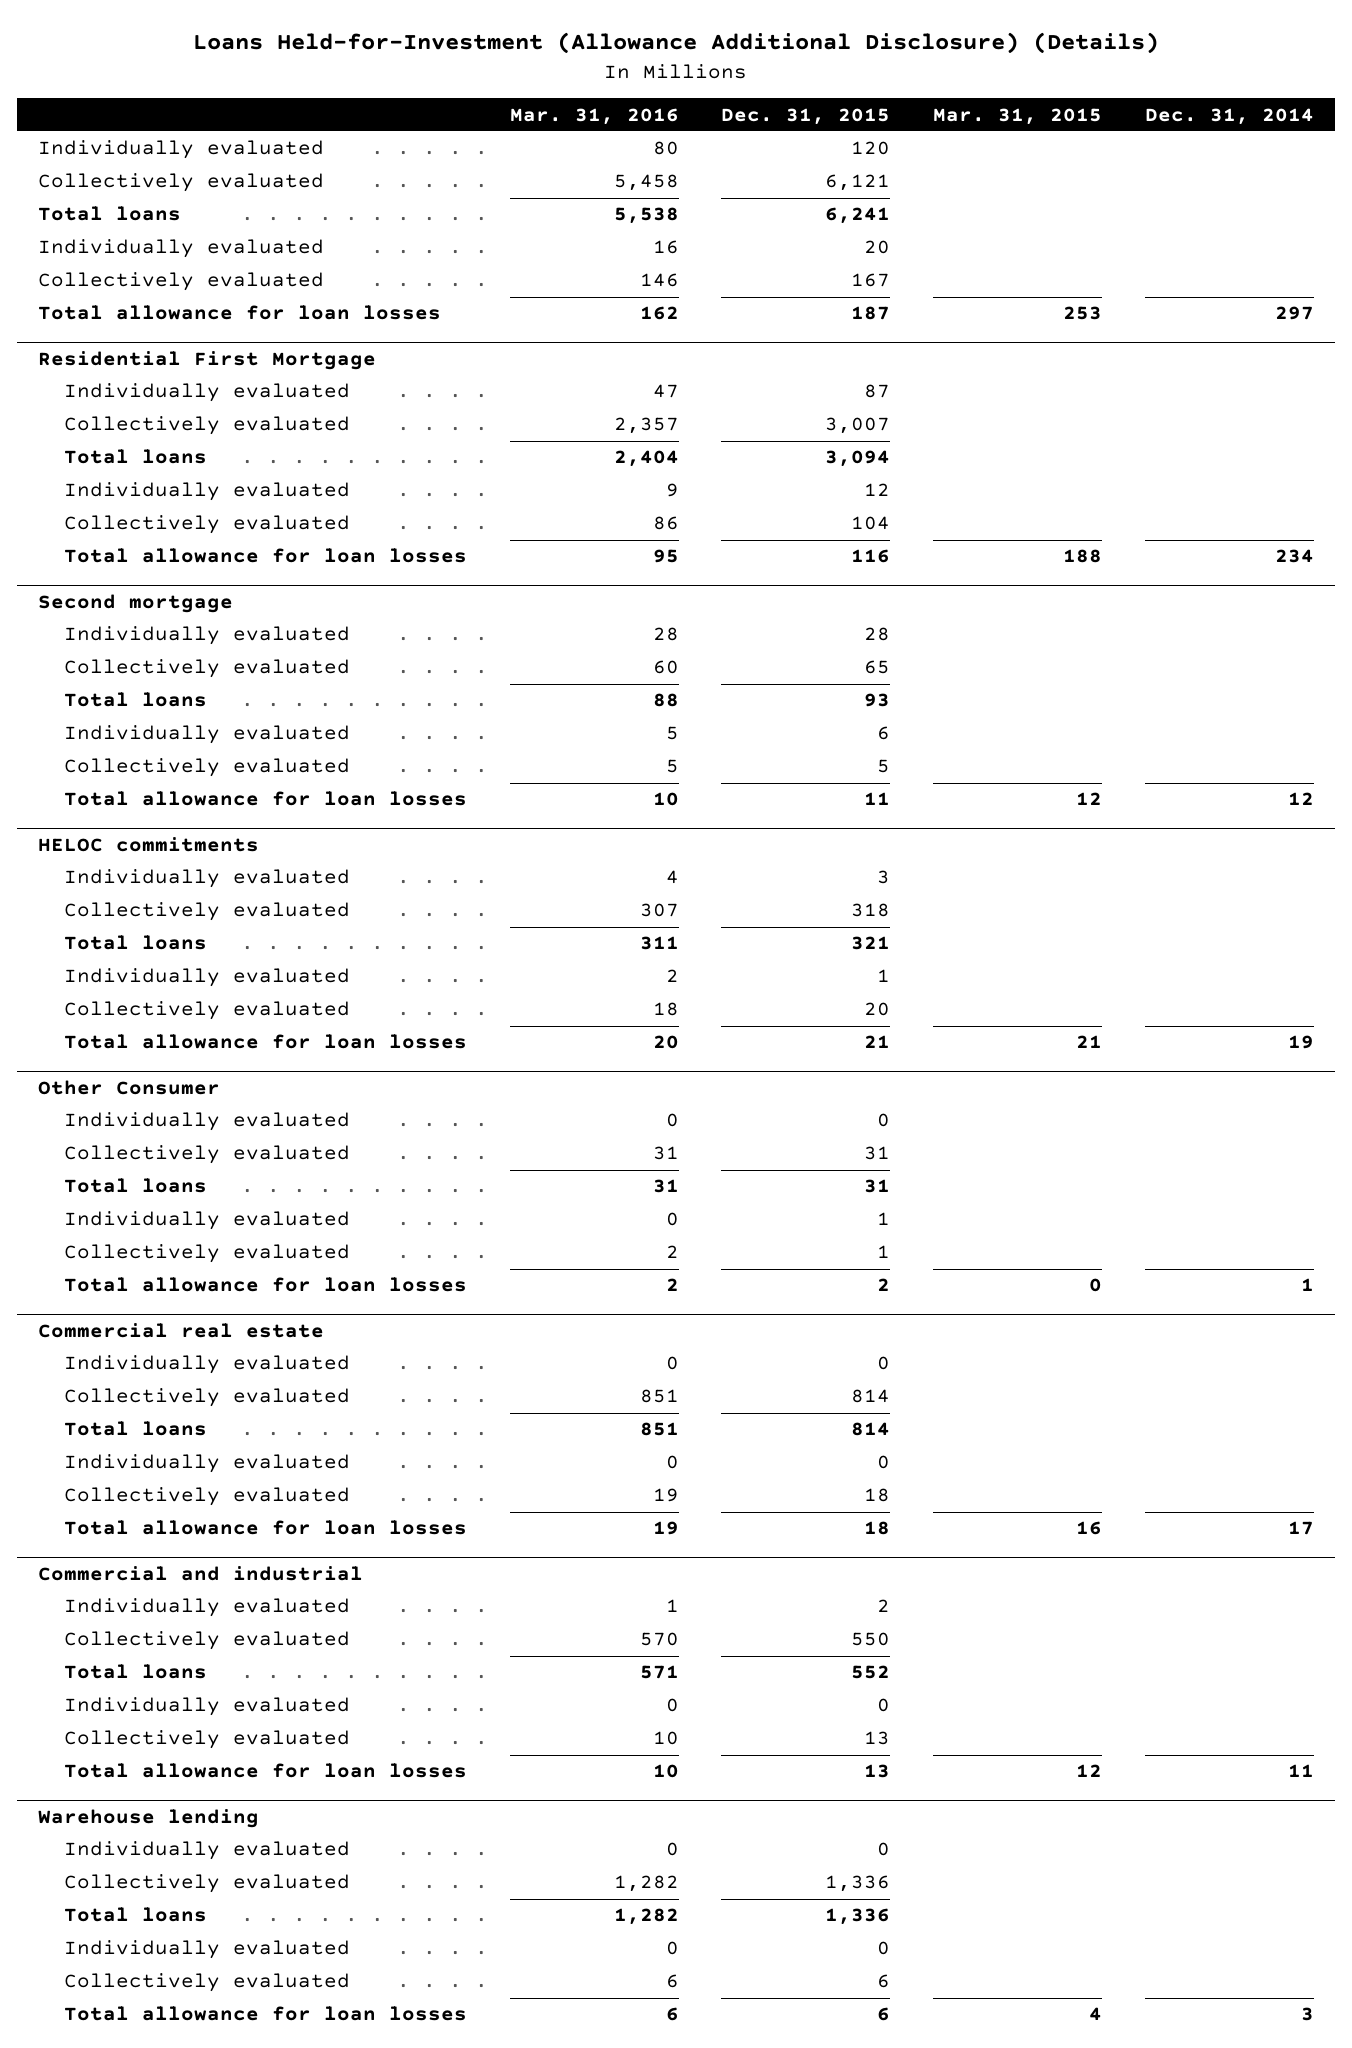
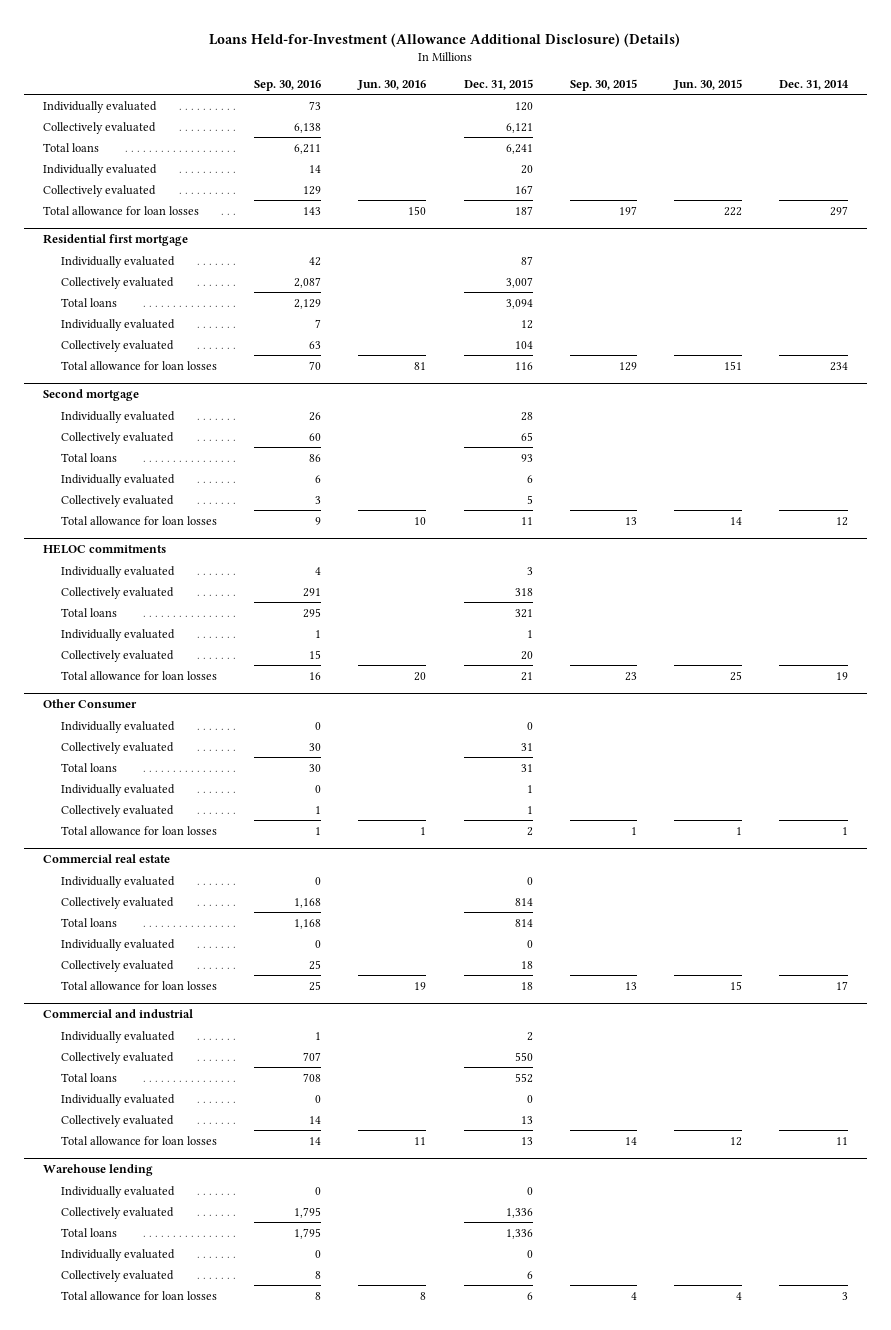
- | Mar. 31, 2016 | Dec. 31, 2015 | Mar. 31, 2015 | Dec. 31, 2014
+ | Sep. 30, 2016 | Jun. 30, 2016 | Dec. 31, 2015 | Sep. 30, 2015 | Jun. 30, 2015 | Dec. 31, 2014
- Residential First Mortgage
+ Residential first mortgage

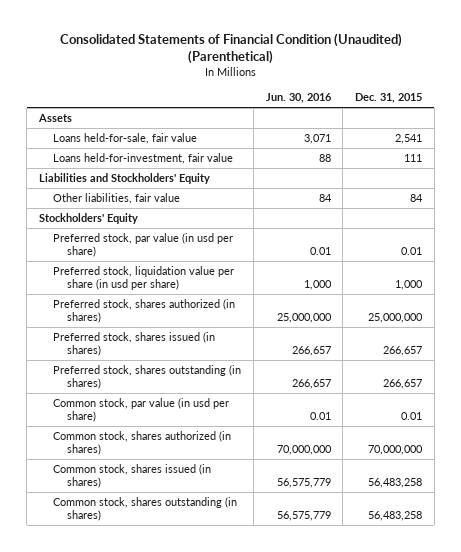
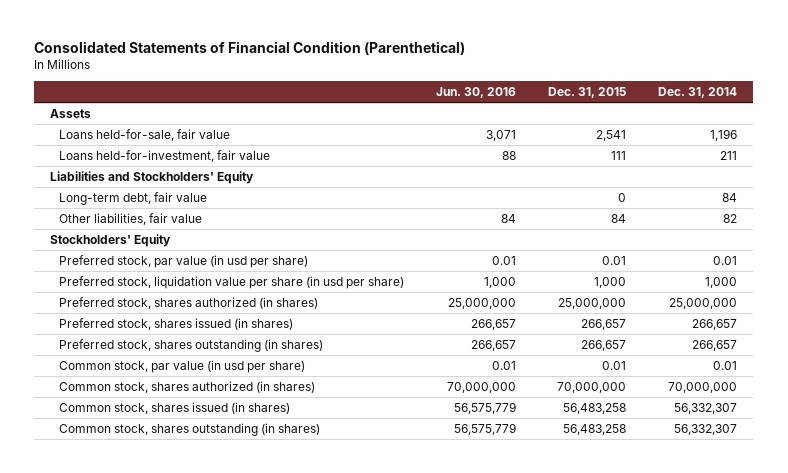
- Consolidated Statements of Financial Condition (Unaudited) (Parenthetical)
+ Consolidated Statements of Financial Condition (Parenthetical)
- | Jun. 30, 2016 | Dec. 31, 2015
+ | Jun. 30, 2016 | Dec. 31, 2015 | Dec. 31, 2014
+ Long-term debt, fair value | | 0 | 84

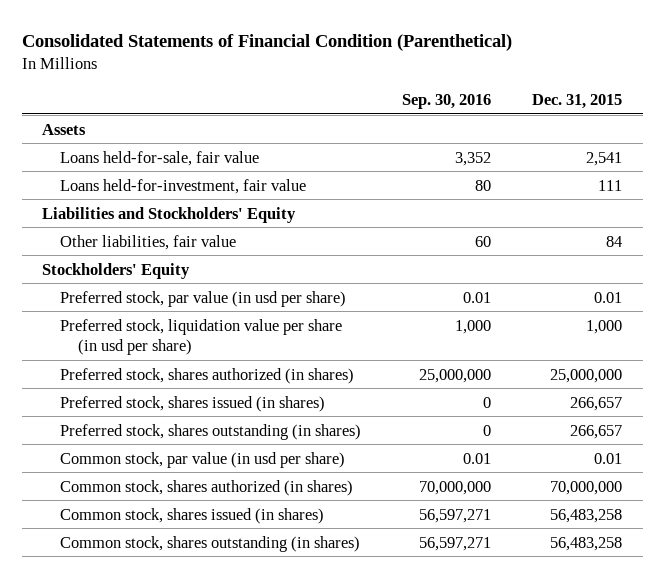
- | Jun. 30, 2016 | Dec. 31, 2015 | Dec. 31, 2014
+ | Sep. 30, 2016 | Dec. 31, 2015
- Long-term debt, fair value | | 0 | 84

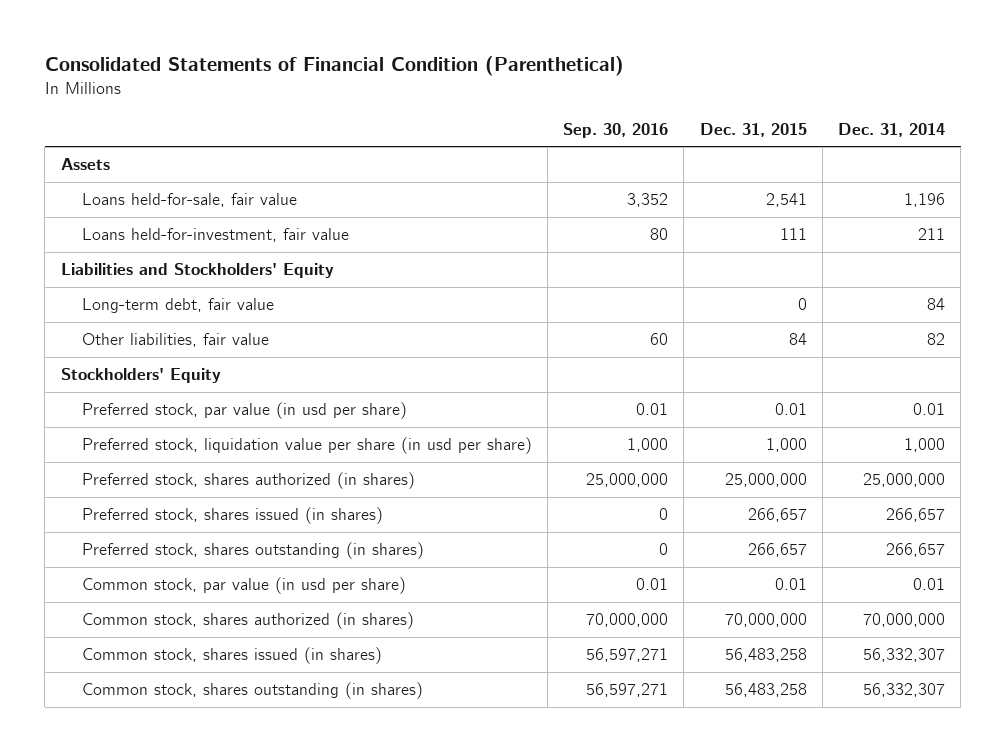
- | Sep. 30, 2016 | Dec. 31, 2015
+ | Sep. 30, 2016 | Dec. 31, 2015 | Dec. 31, 2014
+ Long-term debt, fair value | | 0 | 84

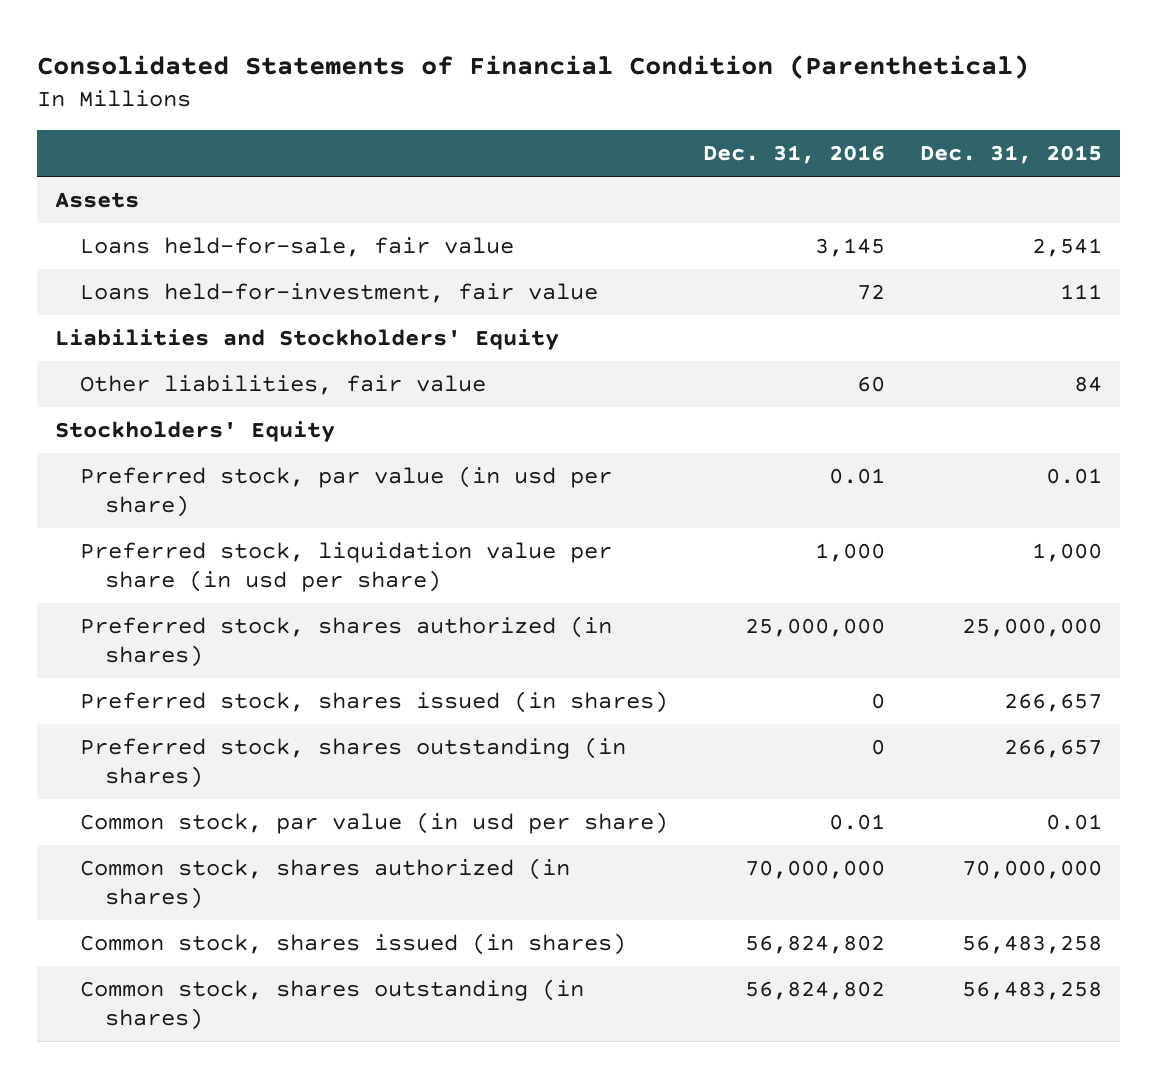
- | Sep. 30, 2016 | Dec. 31, 2015 | Dec. 31, 2014
+ | Dec. 31, 2016 | Dec. 31, 2015
- Long-term debt, fair value | | 0 | 84

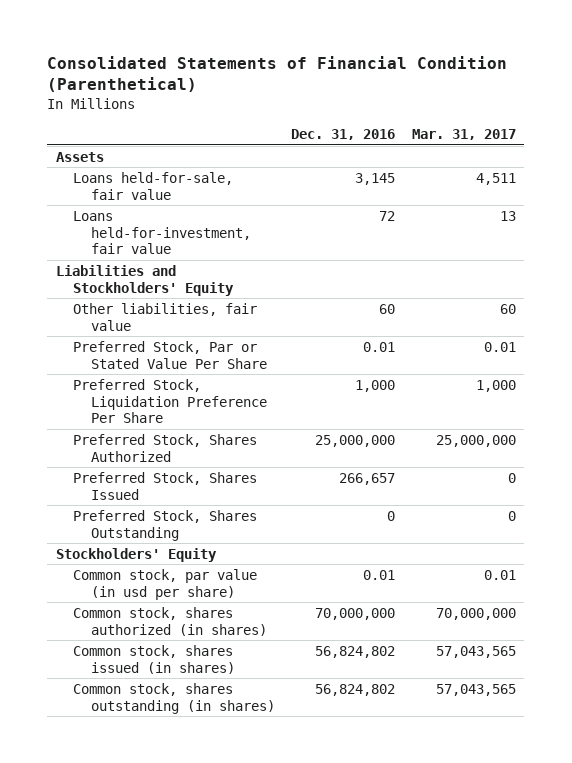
- | Dec. 31, 2016 | Dec. 31, 2015
+ | Dec. 31, 2016 | Mar. 31, 2017
+ Preferred Stock, Par or Stated Value Per Share | 0.01 | 0.01
+ Preferred Stock, Liquidation Preference Per Share | 1,000 | 1,000
+ Preferred Stock, Shares Authorized | 25,000,000 | 25,000,000
+ Preferred Stock, Shares Issued | 266,657 | 0
+ Preferred Stock, Shares Outstanding | 0 | 0
- Preferred stock, par value (in usd per share) | 0.01 | 0.01
- Preferred stock, liquidation value per share (in usd per share) | 1,000 | 1,000
- Preferred stock, shares authorized (in shares) | 25,000,000 | 25,000,000
- Preferred stock, shares issued (in shares) | 0 | 266,657
- Preferred stock, shares outstanding (in shares) | 0 | 266,657

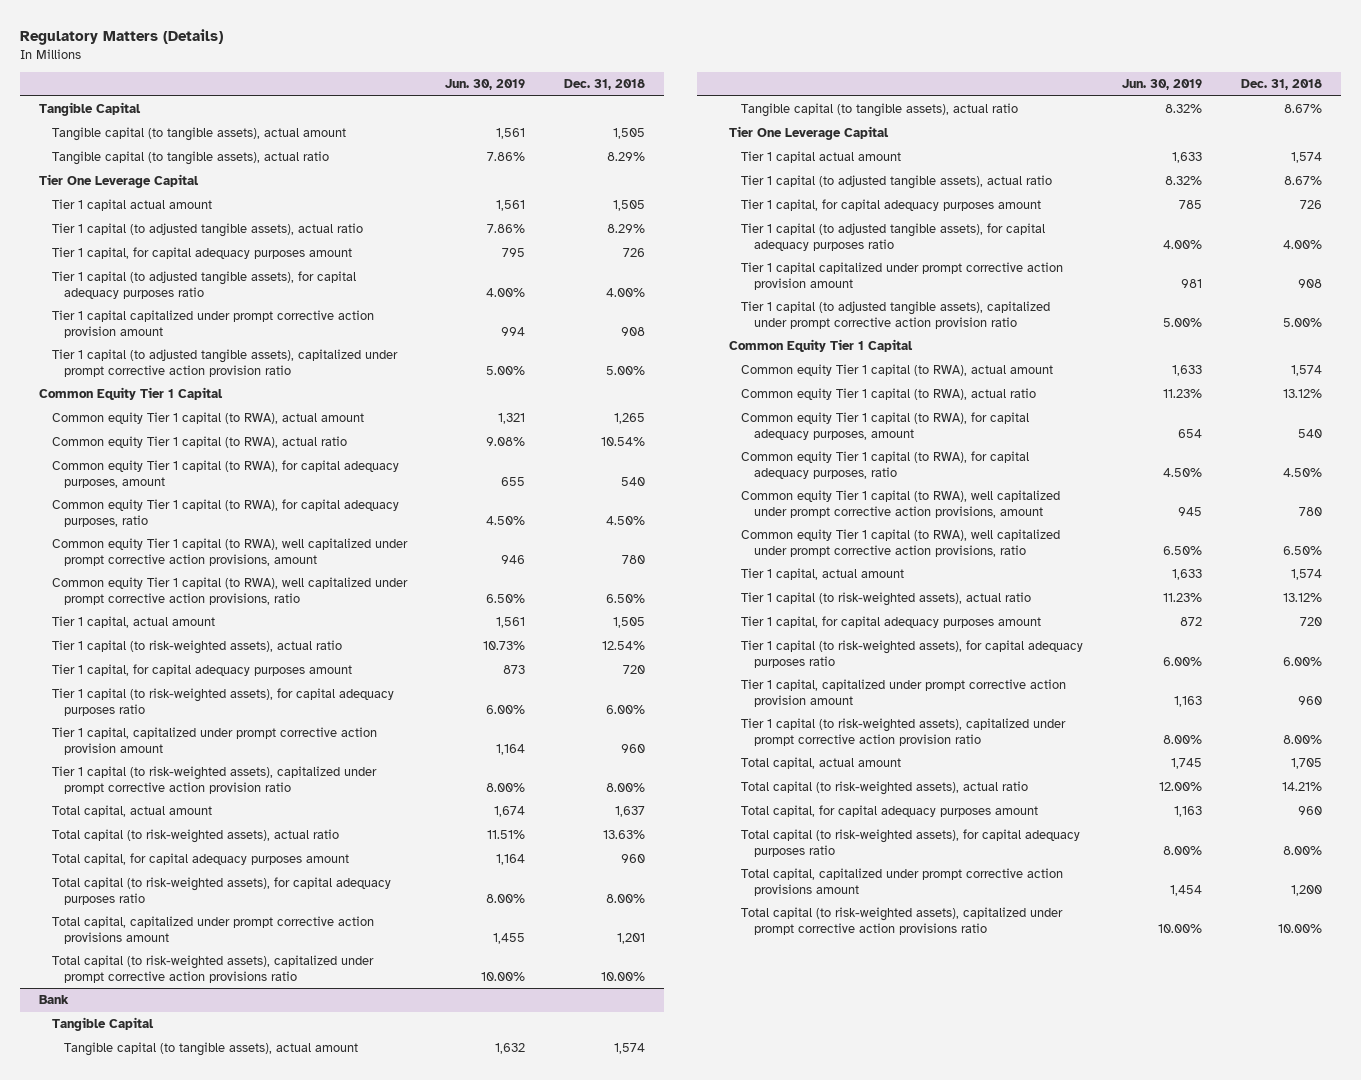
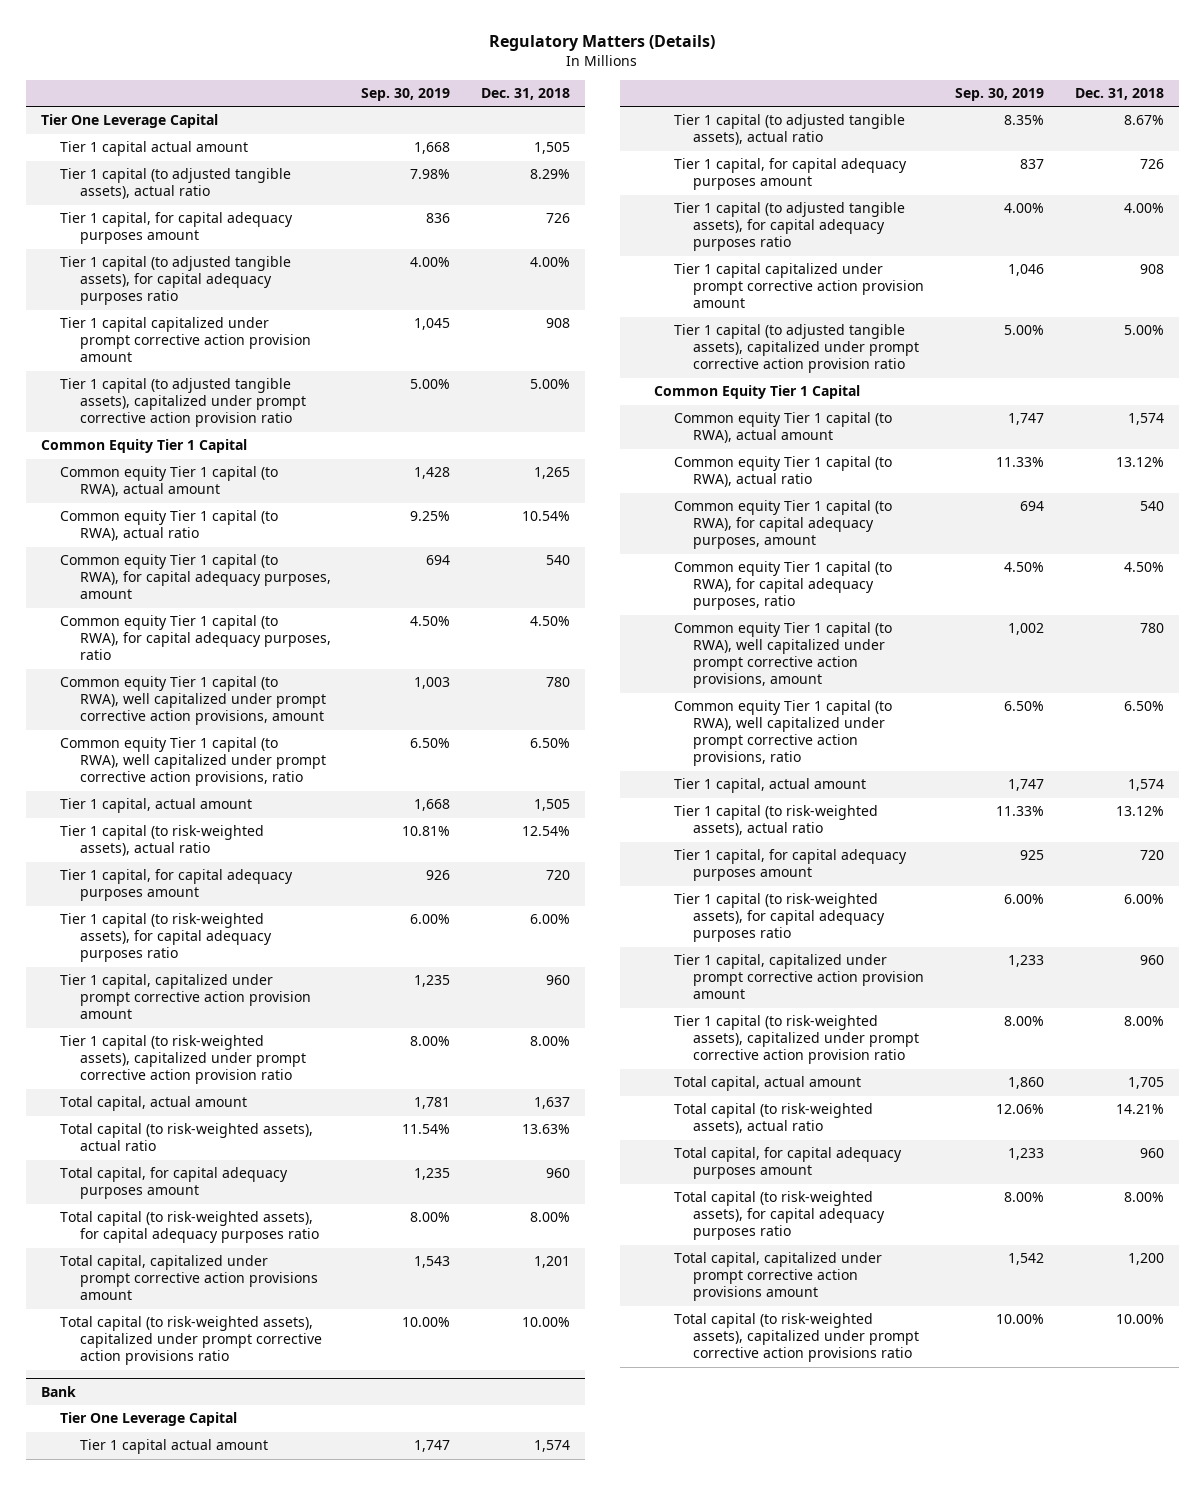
- | Jun. 30, 2019 | Dec. 31, 2018
+ | Sep. 30, 2019 | Dec. 31, 2018
- Tangible Capital
- Tangible capital (to tangible assets), actual amount | 1,561 | 1,505
- Tangible capital (to tangible assets), actual ratio | 7.86% | 8.29%
@ Bank
- Tangible Capital
- Tangible capital (to tangible assets), actual amount | 1,632 | 1,574
- Tangible capital (to tangible assets), actual ratio | 8.32% | 8.67%

